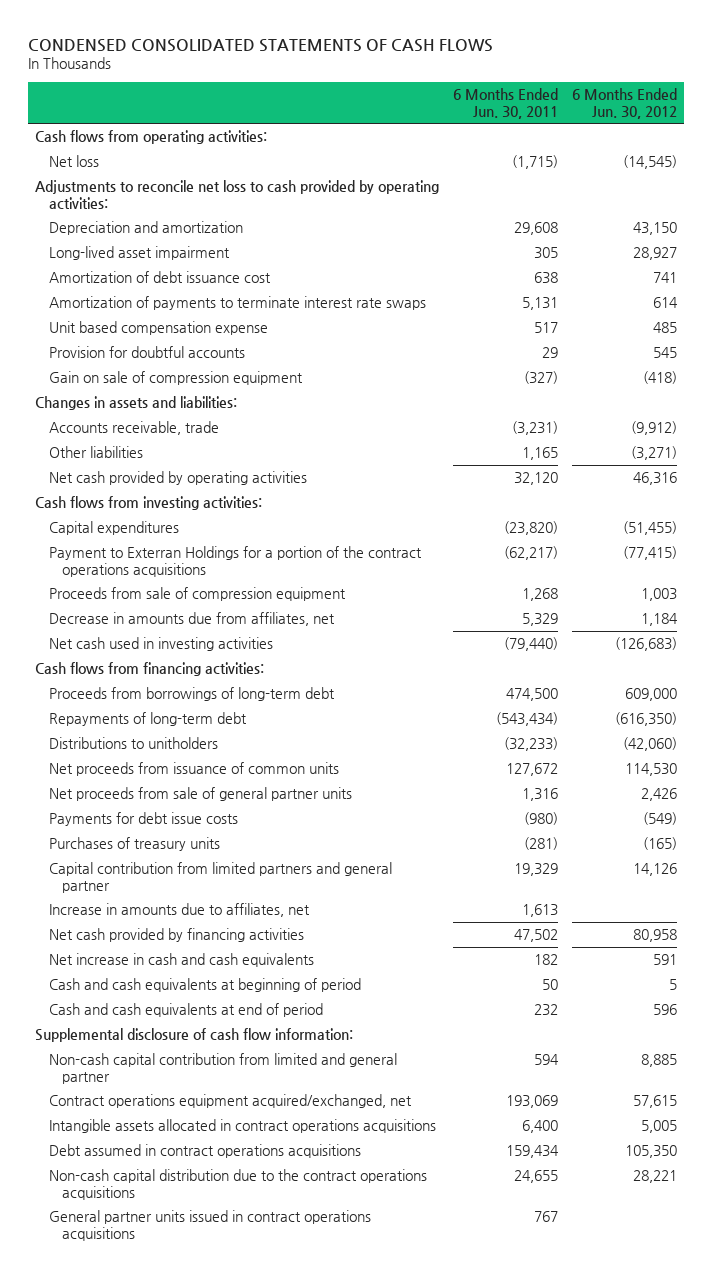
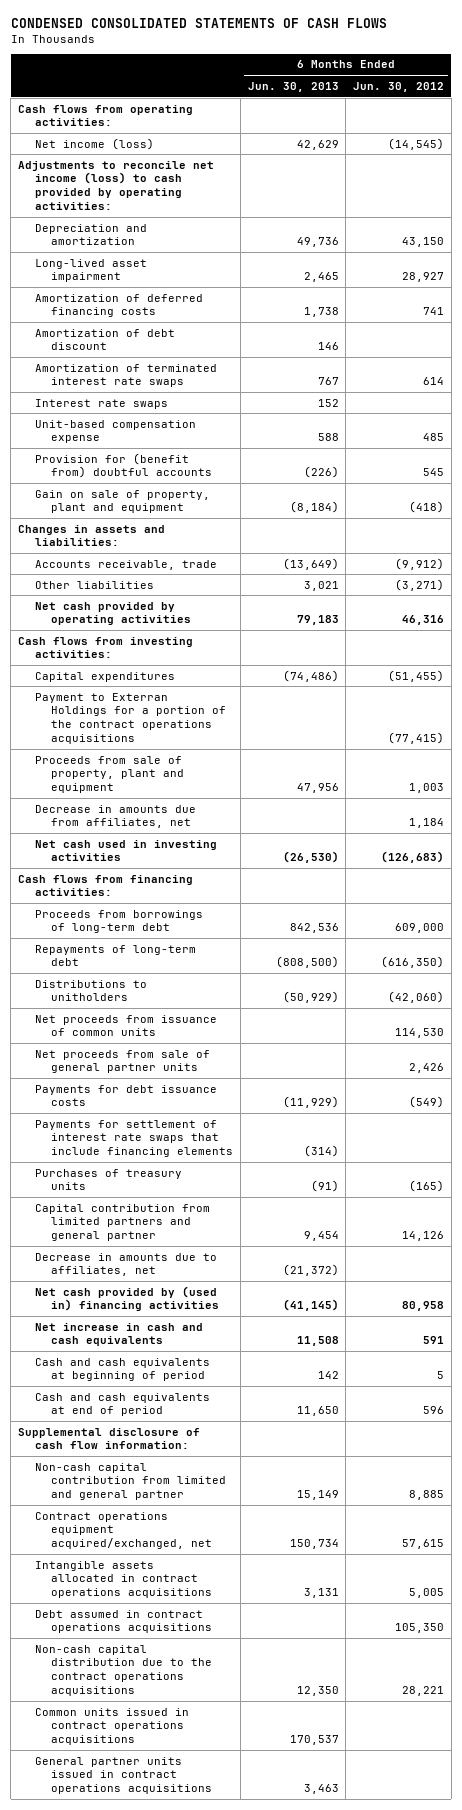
- | 6 Months Ended Jun. 30, 2011 | 6 Months Ended Jun. 30, 2012
+ | 6 Months Ended Jun. 30, 2013 | 6 Months Ended Jun. 30, 2012
- Net loss | (1,715) | (14,545)
- Adjustments to reconcile net loss to cash provided by operating activities:
+ Net income (loss) | 42,629 | (14,545)
+ Adjustments to reconcile net income (loss) to cash provided by operating activities:
- Amortization of debt issuance cost | 638 | 741
- Amortization of payments to terminate interest rate swaps | 5,131 | 614
- Unit based compensation expense | 517 | 485
- Provision for doubtful accounts | 29 | 545
- Gain on sale of compression equipment | (327) | (418)
+ Amortization of deferred financing costs | 1,738 | 741
+ Amortization of debt discount | 146 |
+ Amortization of terminated interest rate swaps | 767 | 614
+ Interest rate swaps | 152 |
+ Unit-based compensation expense | 588 | 485
+ Provision for (benefit from) doubtful accounts | (226) | 545
+ Gain on sale of property, plant and equipment | (8,184) | (418)
- Proceeds from sale of compression equipment | 1,268 | 1,003
+ Proceeds from sale of property, plant and equipment | 47,956 | 1,003
- Payments for debt issue costs | (980) | (549)
+ Payments for debt issuance costs | (11,929) | (549)
+ Payments for settlement of interest rate swaps that include financing elements | (314) |
- Increase in amounts due to affiliates, net | 1,613 |
- Net cash provided by financing activities | 47,502 | 80,958
+ Decrease in amounts due to affiliates, net | (21,372) |
+ Net cash provided by (used in) financing activities | (41,145) | 80,958
+ Common units issued in contract operations acquisitions | 170,537 |

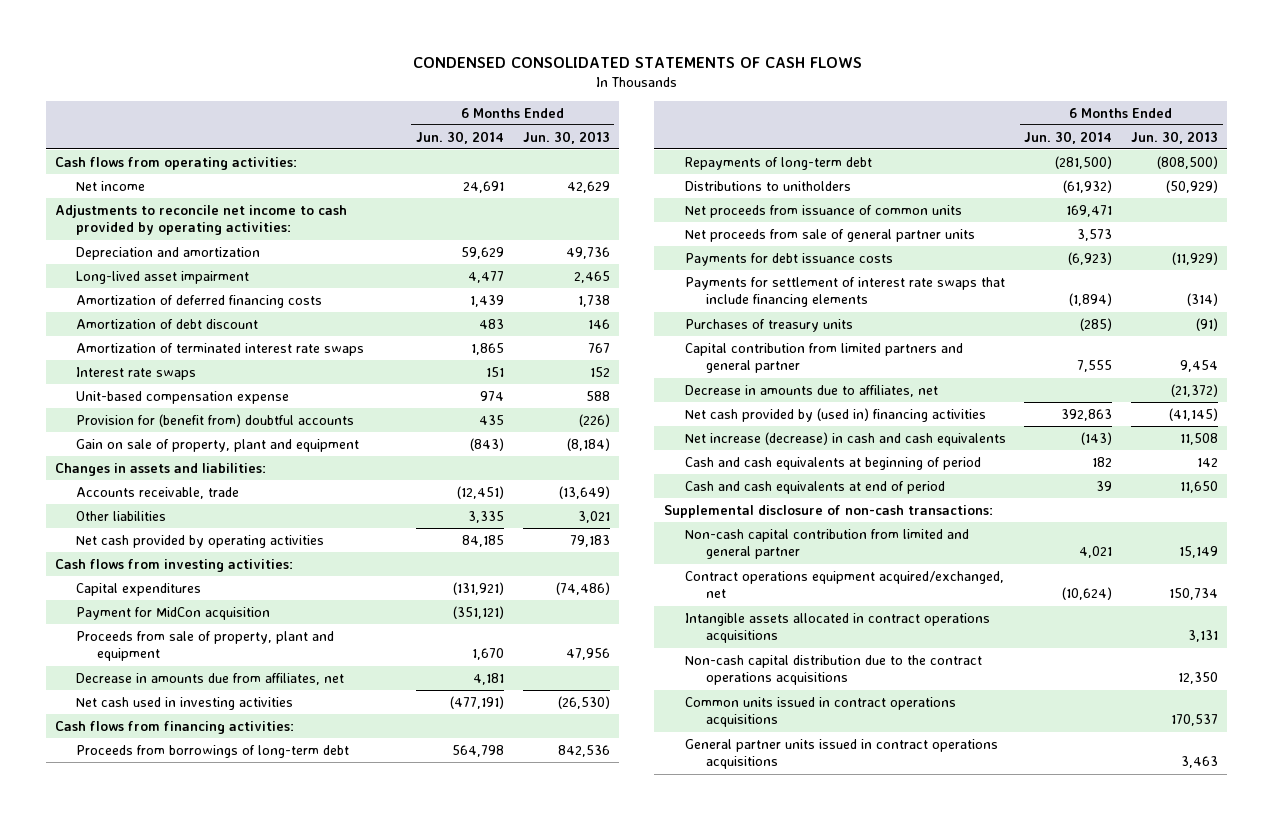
- | 6 Months Ended Jun. 30, 2013 | 6 Months Ended Jun. 30, 2012
+ | 6 Months Ended Jun. 30, 2014 | 6 Months Ended Jun. 30, 2013
- Net income (loss) | 42,629 | (14,545)
- Adjustments to reconcile net income (loss) to cash provided by operating activities:
+ Net income | 24,691 | 42,629
+ Adjustments to reconcile net income to cash provided by operating activities:
- Payment to Exterran Holdings for a portion of the contract operations acquisitions | | (77,415)
+ Payment for MidCon acquisition | (351,121) |
- Net increase in cash and cash equivalents | 11,508 | 591
+ Net increase (decrease) in cash and cash equivalents | (143) | 11,508
- Supplemental disclosure of cash flow information:
+ Supplemental disclosure of non-cash transactions:
- Debt assumed in contract operations acquisitions | | 105,350

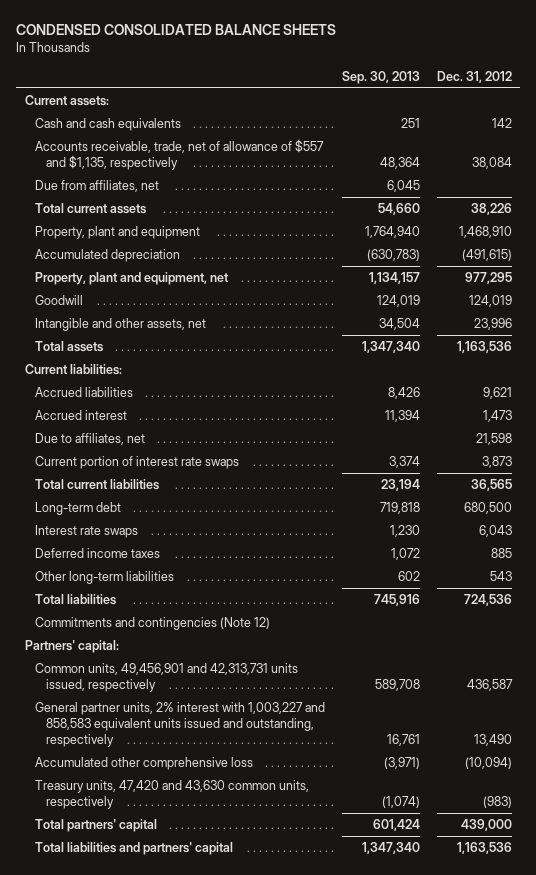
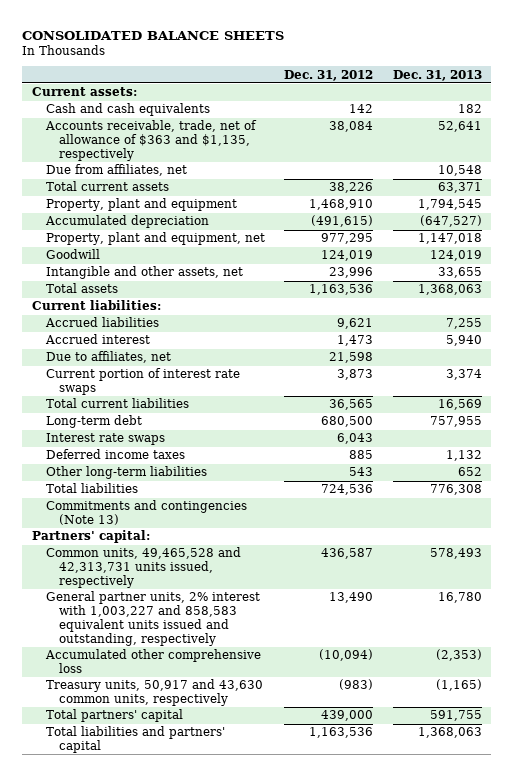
- CONDENSED CONSOLIDATED BALANCE SHEETS
+ CONSOLIDATED BALANCE SHEETS
- | Sep. 30, 2013 | Dec. 31, 2012
+ | Dec. 31, 2012 | Dec. 31, 2013
- Accounts receivable, trade, net of allowance of $557 and $1,135, respectively | 48,364 | 38,084
+ Accounts receivable, trade, net of allowance of $363 and $1,135, respectively | 38,084 | 52,641
- Commitments and contingencies (Note 12)
+ Commitments and contingencies (Note 13)
- Common units, 49,456,901 and 42,313,731 units issued, respectively | 589,708 | 436,587
+ Common units, 49,465,528 and 42,313,731 units issued, respectively | 436,587 | 578,493
- Treasury units, 47,420 and 43,630 common units, respectively | (1,074) | (983)
+ Treasury units, 50,917 and 43,630 common units, respectively | (983) | (1,165)

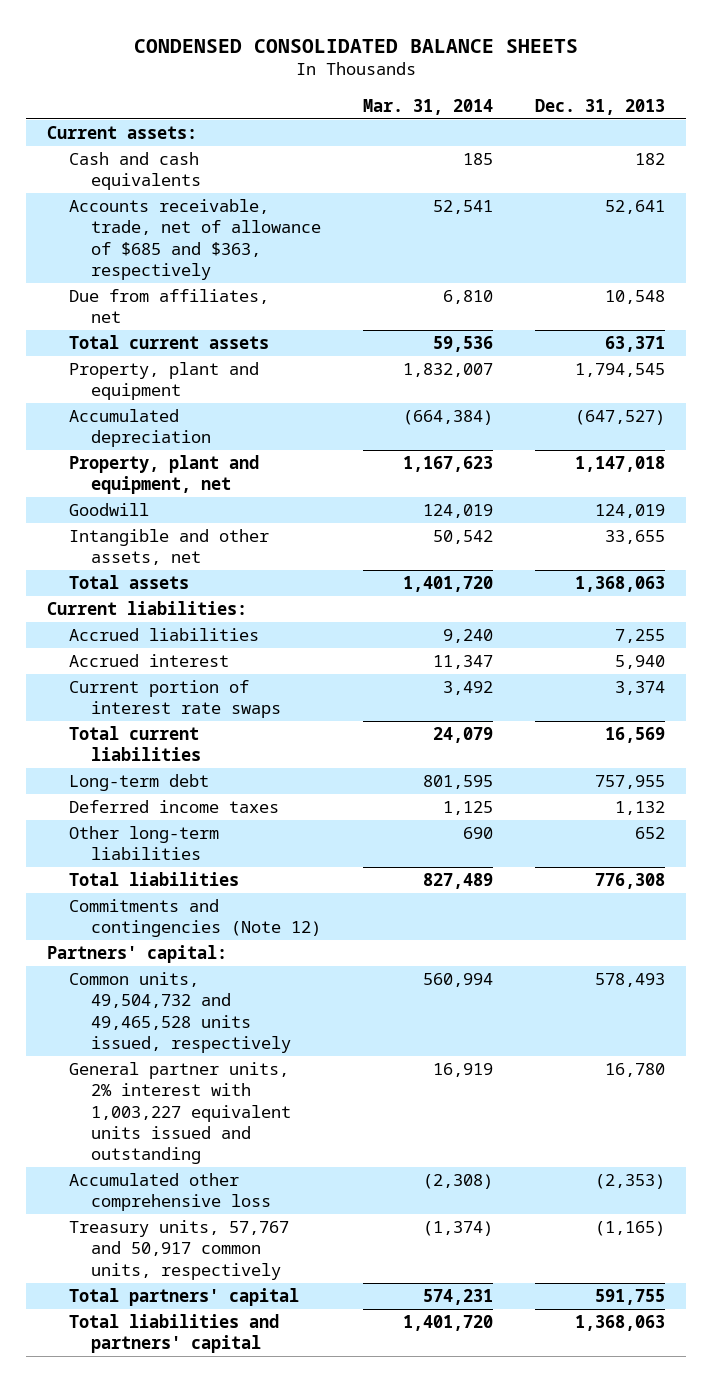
- CONSOLIDATED BALANCE SHEETS
+ CONDENSED CONSOLIDATED BALANCE SHEETS
- | Dec. 31, 2012 | Dec. 31, 2013
+ | Mar. 31, 2014 | Dec. 31, 2013
- Accounts receivable, trade, net of allowance of $363 and $1,135, respectively | 38,084 | 52,641
+ Accounts receivable, trade, net of allowance of $685 and $363, respectively | 52,541 | 52,641
- Due to affiliates, net | 21,598 |
- Interest rate swaps | 6,043 |
- Commitments and contingencies (Note 13)
+ Commitments and contingencies (Note 12)
- Common units, 49,465,528 and 42,313,731 units issued, respectively | 436,587 | 578,493
- General partner units, 2% interest with 1,003,227 and 858,583 equivalent units issued and outstanding, respectively | 13,490 | 16,780
+ Common units, 49,504,732 and 49,465,528 units issued, respectively | 560,994 | 578,493
+ General partner units, 2% interest with 1,003,227 equivalent units issued and outstanding | 16,919 | 16,780
- Treasury units, 50,917 and 43,630 common units, respectively | (983) | (1,165)
+ Treasury units, 57,767 and 50,917 common units, respectively | (1,374) | (1,165)

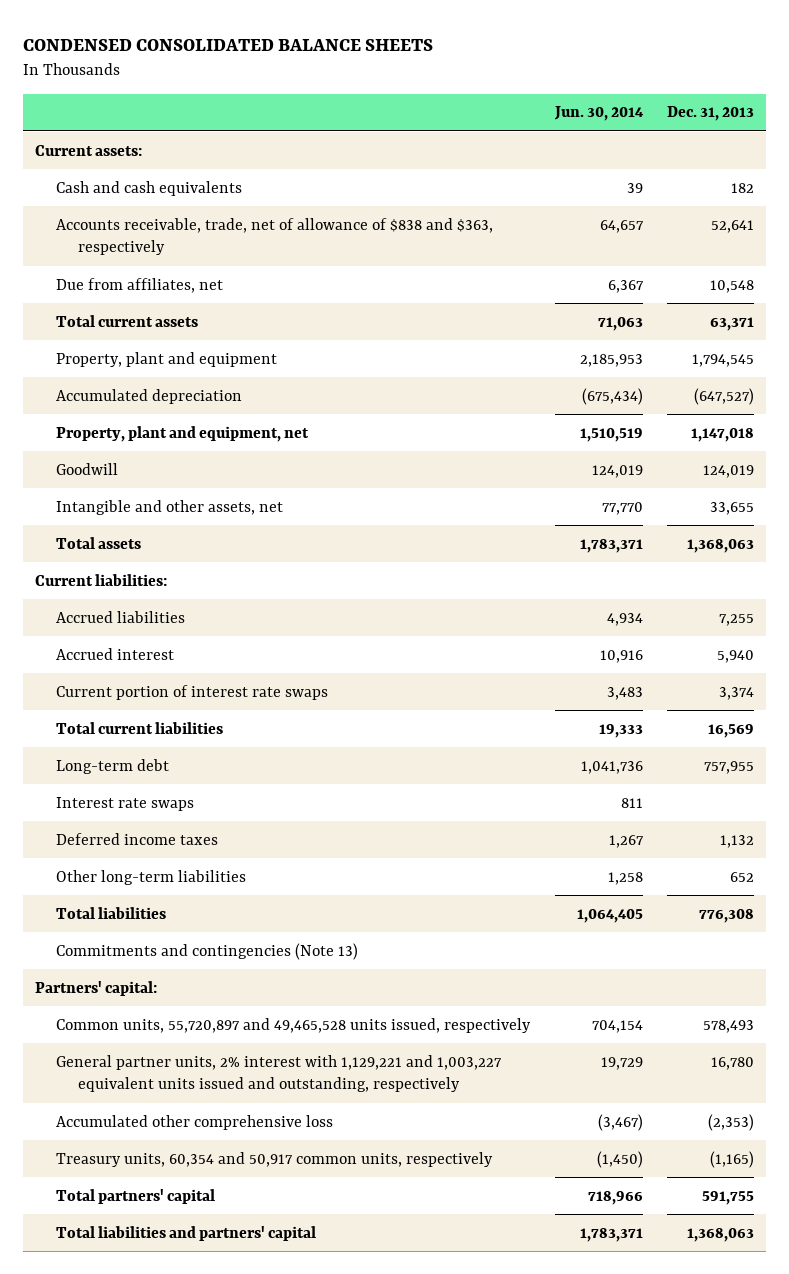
- | Mar. 31, 2014 | Dec. 31, 2013
+ | Jun. 30, 2014 | Dec. 31, 2013
- Accounts receivable, trade, net of allowance of $685 and $363, respectively | 52,541 | 52,641
+ Accounts receivable, trade, net of allowance of $838 and $363, respectively | 64,657 | 52,641
+ Interest rate swaps | 811 |
- Commitments and contingencies (Note 12)
+ Commitments and contingencies (Note 13)
- Common units, 49,504,732 and 49,465,528 units issued, respectively | 560,994 | 578,493
- General partner units, 2% interest with 1,003,227 equivalent units issued and outstanding | 16,919 | 16,780
+ Common units, 55,720,897 and 49,465,528 units issued, respectively | 704,154 | 578,493
+ General partner units, 2% interest with 1,129,221 and 1,003,227 equivalent units issued and outstanding, respectively | 19,729 | 16,780
- Treasury units, 57,767 and 50,917 common units, respectively | (1,374) | (1,165)
+ Treasury units, 60,354 and 50,917 common units, respectively | (1,450) | (1,165)

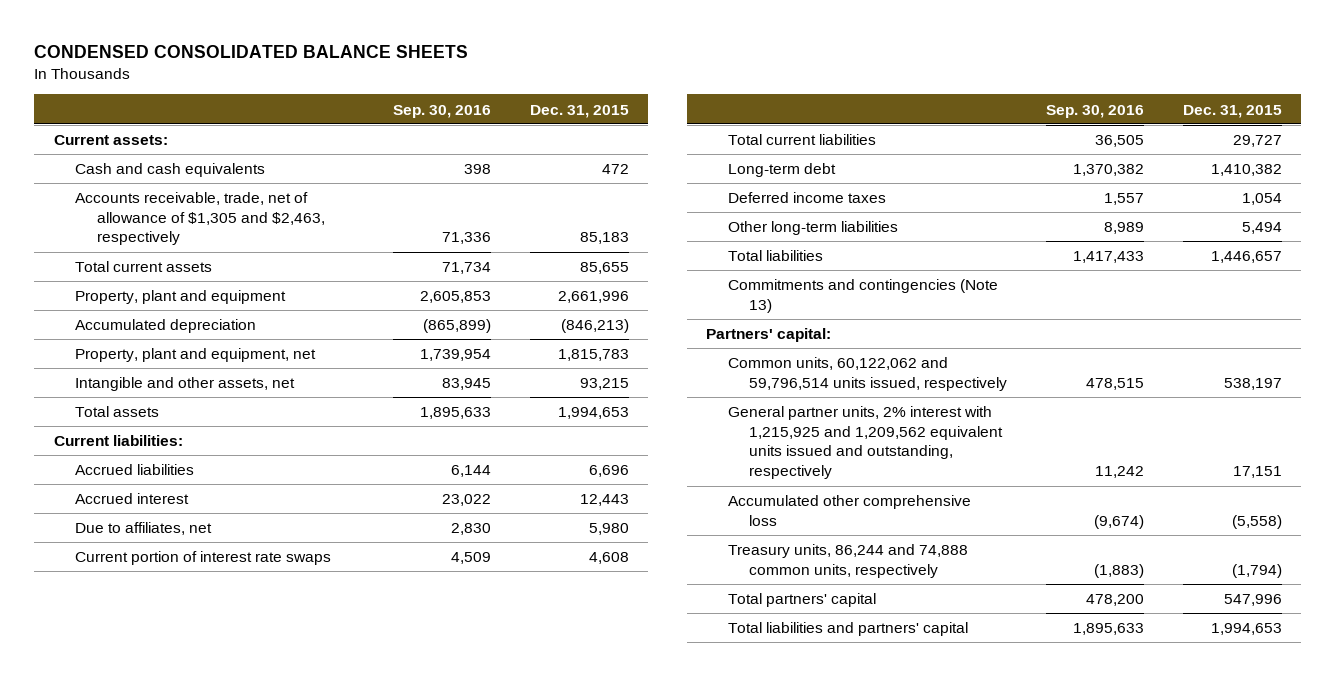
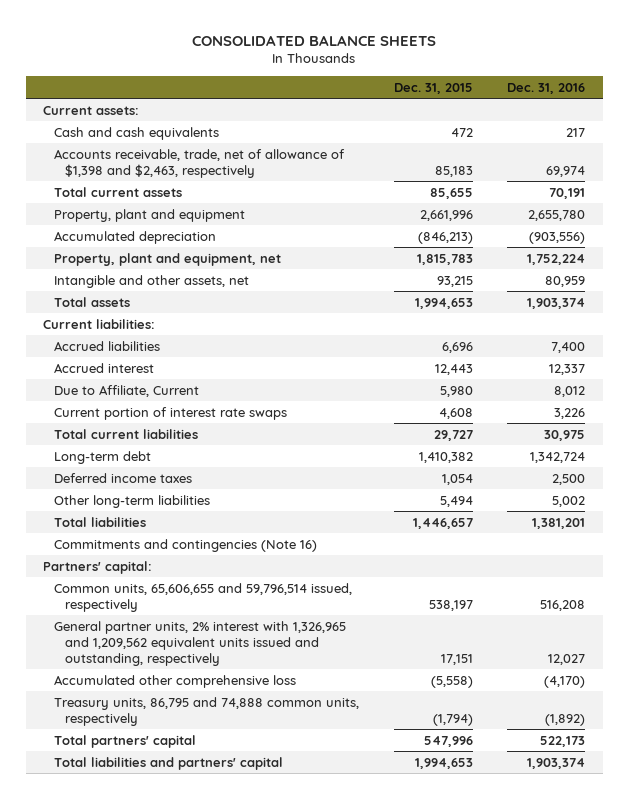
- CONDENSED CONSOLIDATED BALANCE SHEETS
+ CONSOLIDATED BALANCE SHEETS
- | Sep. 30, 2016 | Dec. 31, 2015
+ | Dec. 31, 2015 | Dec. 31, 2016
- Accounts receivable, trade, net of allowance of $1,305 and $2,463, respectively | 71,336 | 85,183
+ Accounts receivable, trade, net of allowance of $1,398 and $2,463, respectively | 85,183 | 69,974
- Due to affiliates, net | 2,830 | 5,980
+ Due to Affiliate, Current | 5,980 | 8,012
- Commitments and contingencies (Note 13)
+ Commitments and contingencies (Note 16)
- Common units, 60,122,062 and 59,796,514 units issued, respectively | 478,515 | 538,197
- General partner units, 2% interest with 1,215,925 and 1,209,562 equivalent units issued and outstanding, respectively | 11,242 | 17,151
+ Common units, 65,606,655 and 59,796,514 issued, respectively | 538,197 | 516,208
+ General partner units, 2% interest with 1,326,965 and 1,209,562 equivalent units issued and outstanding, respectively | 17,151 | 12,027
- Treasury units, 86,244 and 74,888 common units, respectively | (1,883) | (1,794)
+ Treasury units, 86,795 and 74,888 common units, respectively | (1,794) | (1,892)

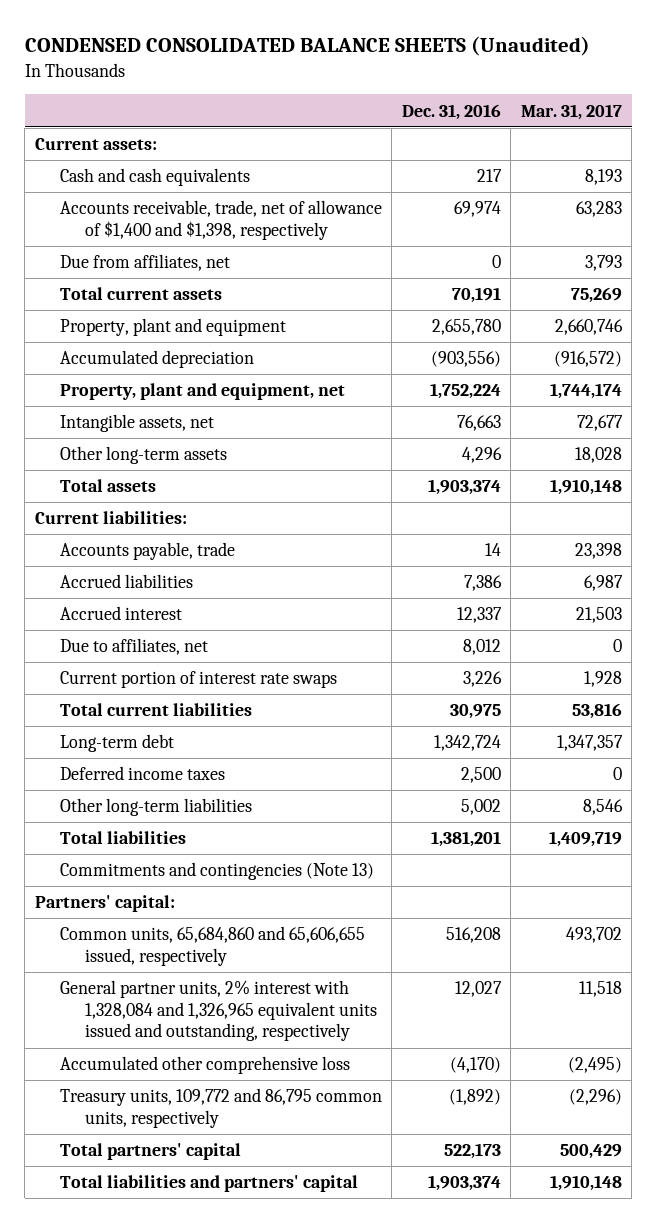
- CONSOLIDATED BALANCE SHEETS
+ CONDENSED CONSOLIDATED BALANCE SHEETS (Unaudited)
- | Dec. 31, 2015 | Dec. 31, 2016
+ | Dec. 31, 2016 | Mar. 31, 2017
- Accounts receivable, trade, net of allowance of $1,398 and $2,463, respectively | 85,183 | 69,974
+ Accounts receivable, trade, net of allowance of $1,400 and $1,398, respectively | 69,974 | 63,283
+ Due from affiliates, net | 0 | 3,793
- Intangible and other assets, net | 93,215 | 80,959
+ Intangible assets, net | 76,663 | 72,677
+ Other long-term assets | 4,296 | 18,028
- Accrued liabilities | 6,696 | 7,400
+ Accounts payable, trade | 14 | 23,398
+ Accrued liabilities | 7,386 | 6,987
- Due to Affiliate, Current | 5,980 | 8,012
+ Due to affiliates, net | 8,012 | 0
- Commitments and contingencies (Note 16)
+ Commitments and contingencies (Note 13)
- Common units, 65,606,655 and 59,796,514 issued, respectively | 538,197 | 516,208
- General partner units, 2% interest with 1,326,965 and 1,209,562 equivalent units issued and outstanding, respectively | 17,151 | 12,027
+ Common units, 65,684,860 and 65,606,655 issued, respectively | 516,208 | 493,702
+ General partner units, 2% interest with 1,328,084 and 1,326,965 equivalent units issued and outstanding, respectively | 12,027 | 11,518
- Treasury units, 86,795 and 74,888 common units, respectively | (1,794) | (1,892)
+ Treasury units, 109,772 and 86,795 common units, respectively | (1,892) | (2,296)

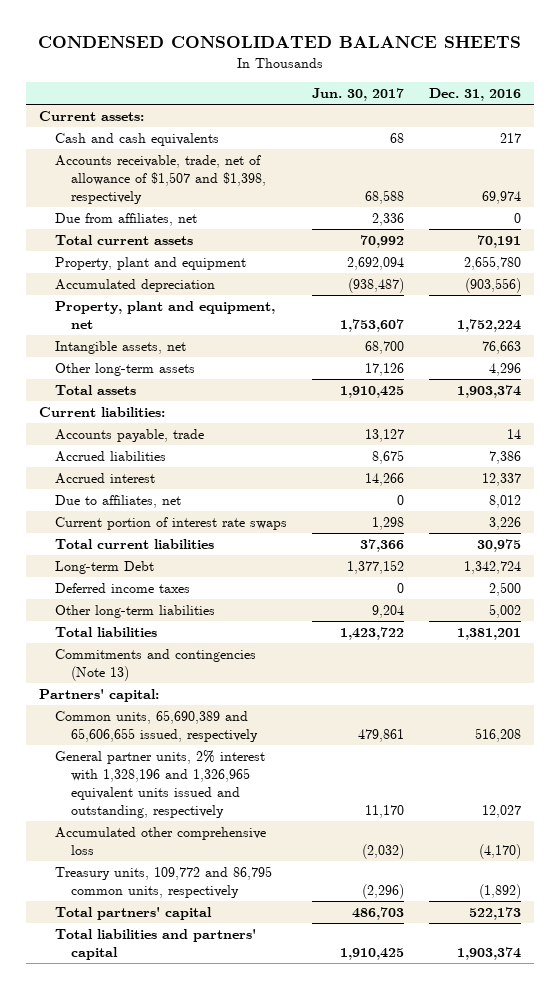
- CONDENSED CONSOLIDATED BALANCE SHEETS (Unaudited)
+ CONDENSED CONSOLIDATED BALANCE SHEETS
- | Dec. 31, 2016 | Mar. 31, 2017
+ | Jun. 30, 2017 | Dec. 31, 2016
- Accounts receivable, trade, net of allowance of $1,400 and $1,398, respectively | 69,974 | 63,283
+ Accounts receivable, trade, net of allowance of $1,507 and $1,398, respectively | 68,588 | 69,974
- Long-term debt | 1,342,724 | 1,347,357
+ Long-term Debt | 1,377,152 | 1,342,724
- Common units, 65,684,860 and 65,606,655 issued, respectively | 516,208 | 493,702
- General partner units, 2% interest with 1,328,084 and 1,326,965 equivalent units issued and outstanding, respectively | 12,027 | 11,518
+ Common units, 65,690,389 and 65,606,655 issued, respectively | 479,861 | 516,208
+ General partner units, 2% interest with 1,328,196 and 1,326,965 equivalent units issued and outstanding, respectively | 11,170 | 12,027

